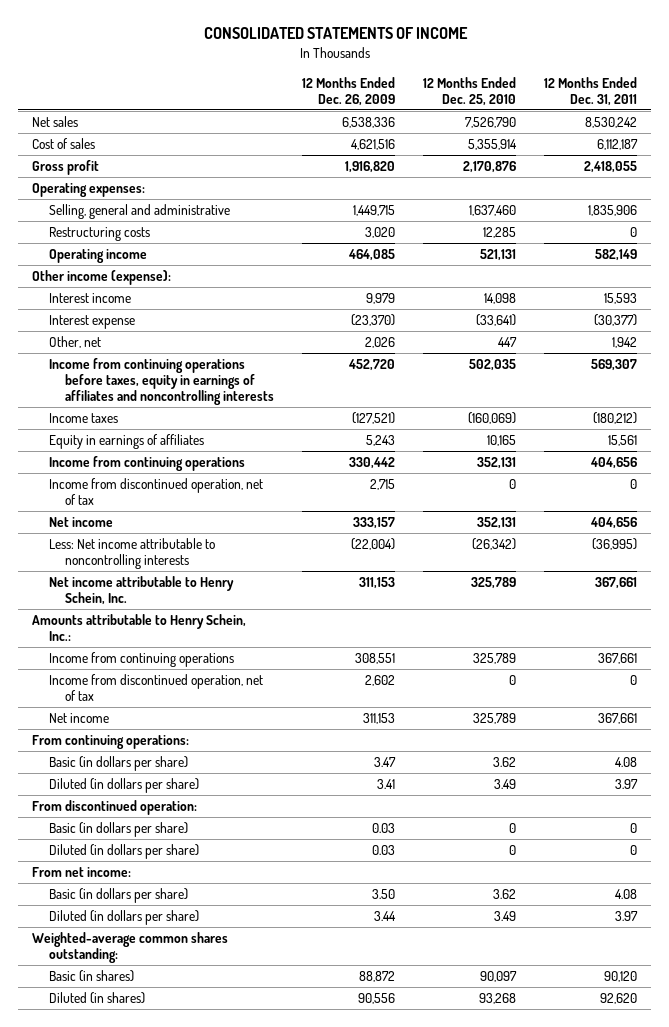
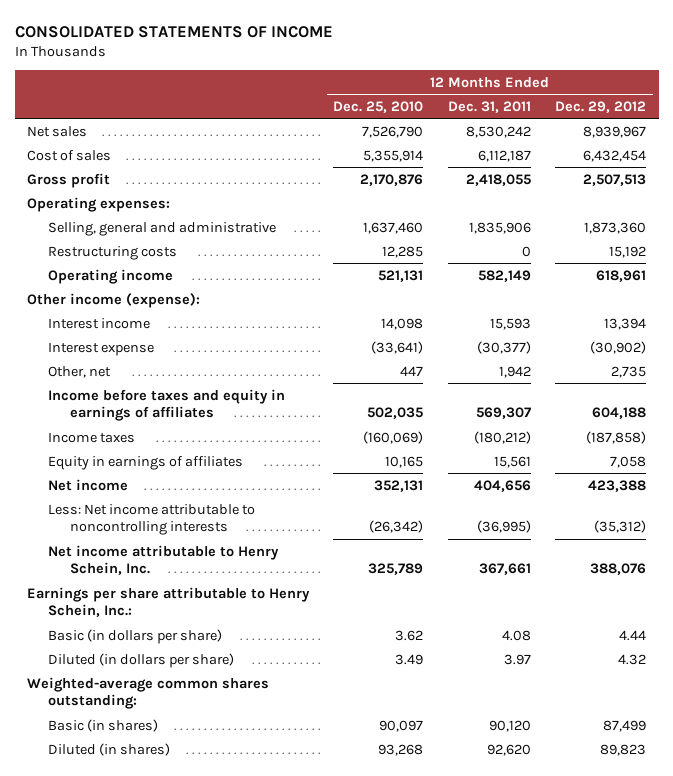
- | 12 Months Ended Dec. 26, 2009 | 12 Months Ended Dec. 25, 2010 | 12 Months Ended Dec. 31, 2011
+ | 12 Months Ended Dec. 25, 2010 | 12 Months Ended Dec. 31, 2011 | 12 Months Ended Dec. 29, 2012
- Income from continuing operations before taxes, equity in earnings of affiliates and noncontrolling interests | 452,720 | 502,035 | 569,307
+ Income before taxes and equity in earnings of affiliates | 502,035 | 569,307 | 604,188
- Income from continuing operations | 330,442 | 352,131 | 404,656
- Income from discontinued operation, net of tax | 2,715 | 0 | 0
- Amounts attributable to Henry Schein, Inc.:
- Income from continuing operations | 308,551 | 325,789 | 367,661
- Income from discontinued operation, net of tax | 2,602 | 0 | 0
- Net income | 311,153 | 325,789 | 367,661
- From continuing operations:
- Basic (in dollars per share) | 3.47 | 3.62 | 4.08
- Diluted (in dollars per share) | 3.41 | 3.49 | 3.97
- From discontinued operation:
- Basic (in dollars per share) | 0.03 | 0 | 0
- Diluted (in dollars per share) | 0.03 | 0 | 0
- From net income:
+ Earnings per share attributable to Henry Schein, Inc.:

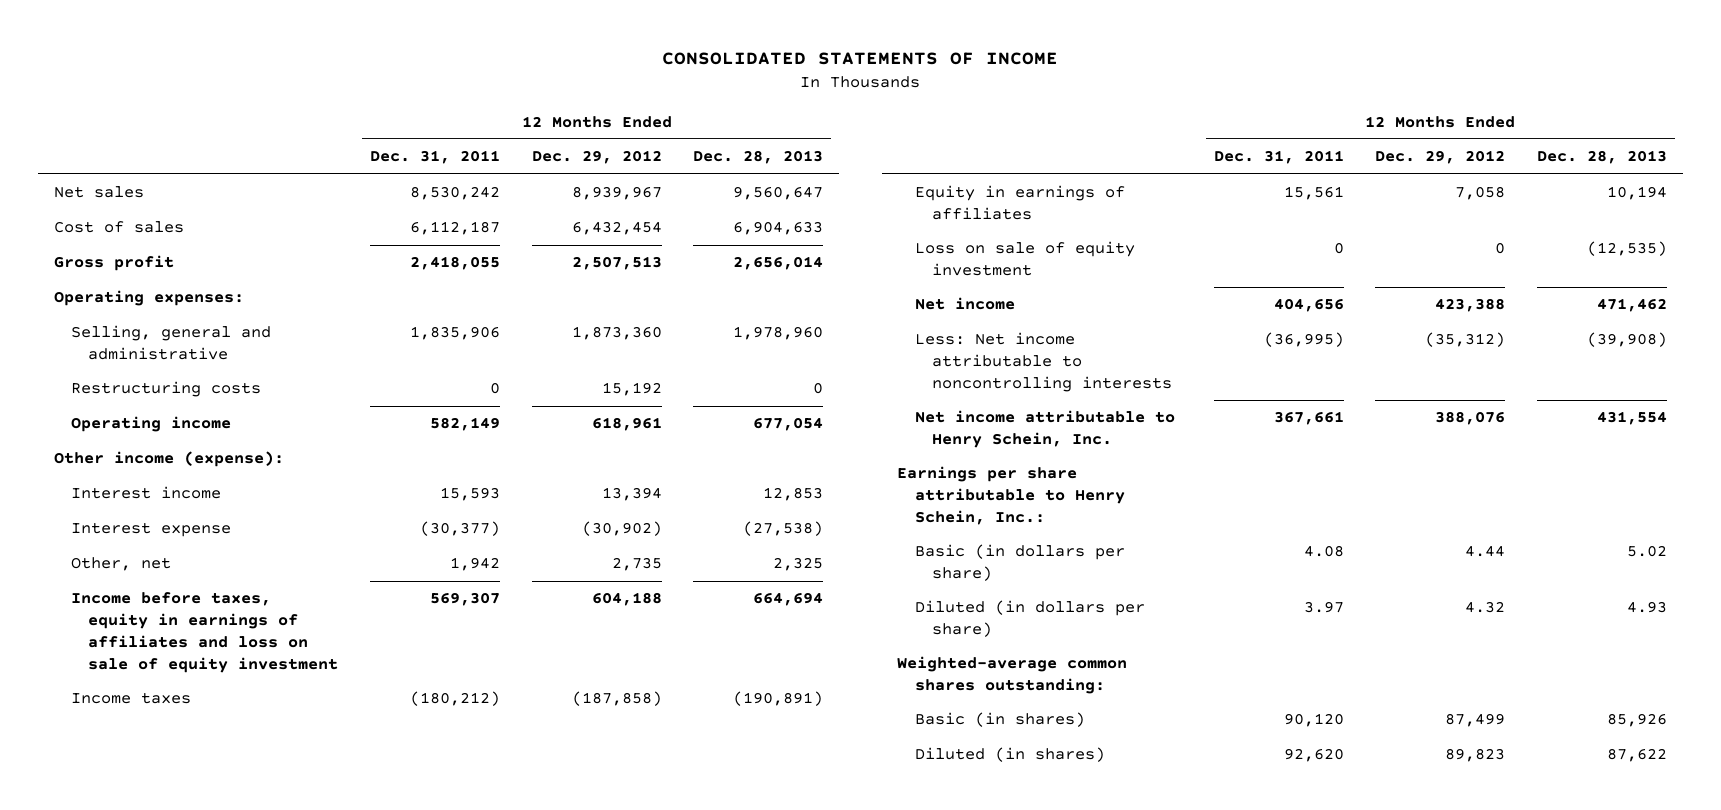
- | 12 Months Ended Dec. 25, 2010 | 12 Months Ended Dec. 31, 2011 | 12 Months Ended Dec. 29, 2012
+ | 12 Months Ended Dec. 31, 2011 | 12 Months Ended Dec. 29, 2012 | 12 Months Ended Dec. 28, 2013
- Income before taxes and equity in earnings of affiliates | 502,035 | 569,307 | 604,188
+ Income before taxes, equity in earnings of affiliates and loss on sale of equity investment | 569,307 | 604,188 | 664,694
+ Loss on sale of equity investment | 0 | 0 | (12,535)

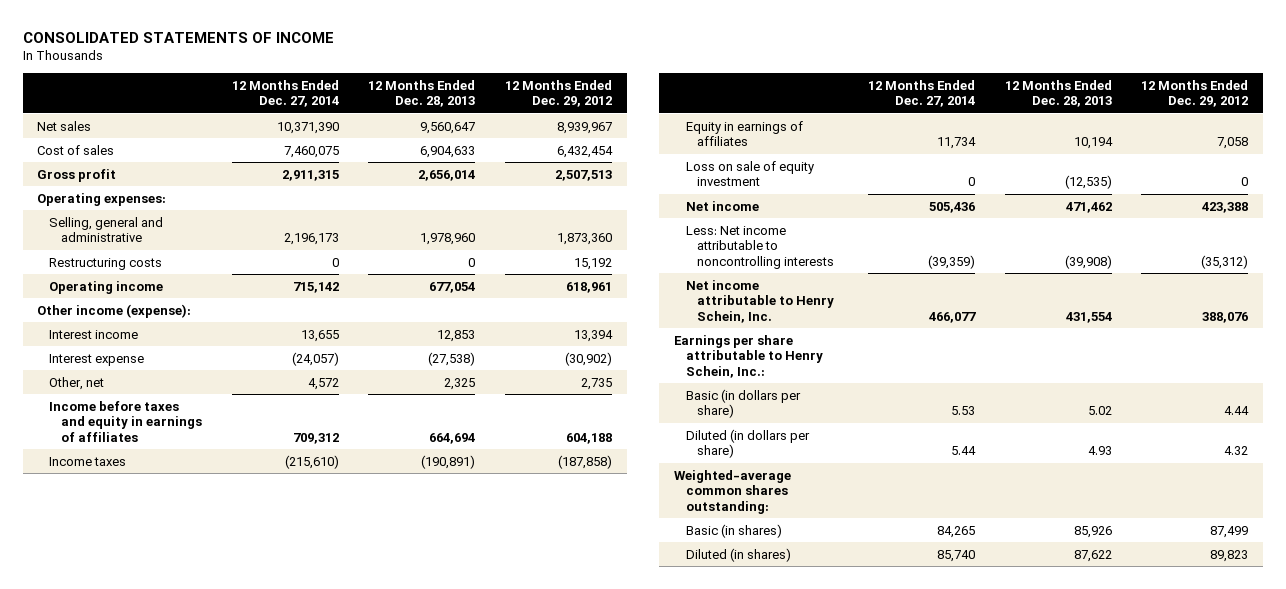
- | 12 Months Ended Dec. 31, 2011 | 12 Months Ended Dec. 29, 2012 | 12 Months Ended Dec. 28, 2013
+ | 12 Months Ended Dec. 27, 2014 | 12 Months Ended Dec. 28, 2013 | 12 Months Ended Dec. 29, 2012
- Income before taxes, equity in earnings of affiliates and loss on sale of equity investment | 569,307 | 604,188 | 664,694
+ Income before taxes and equity in earnings of affiliates | 709,312 | 664,694 | 604,188

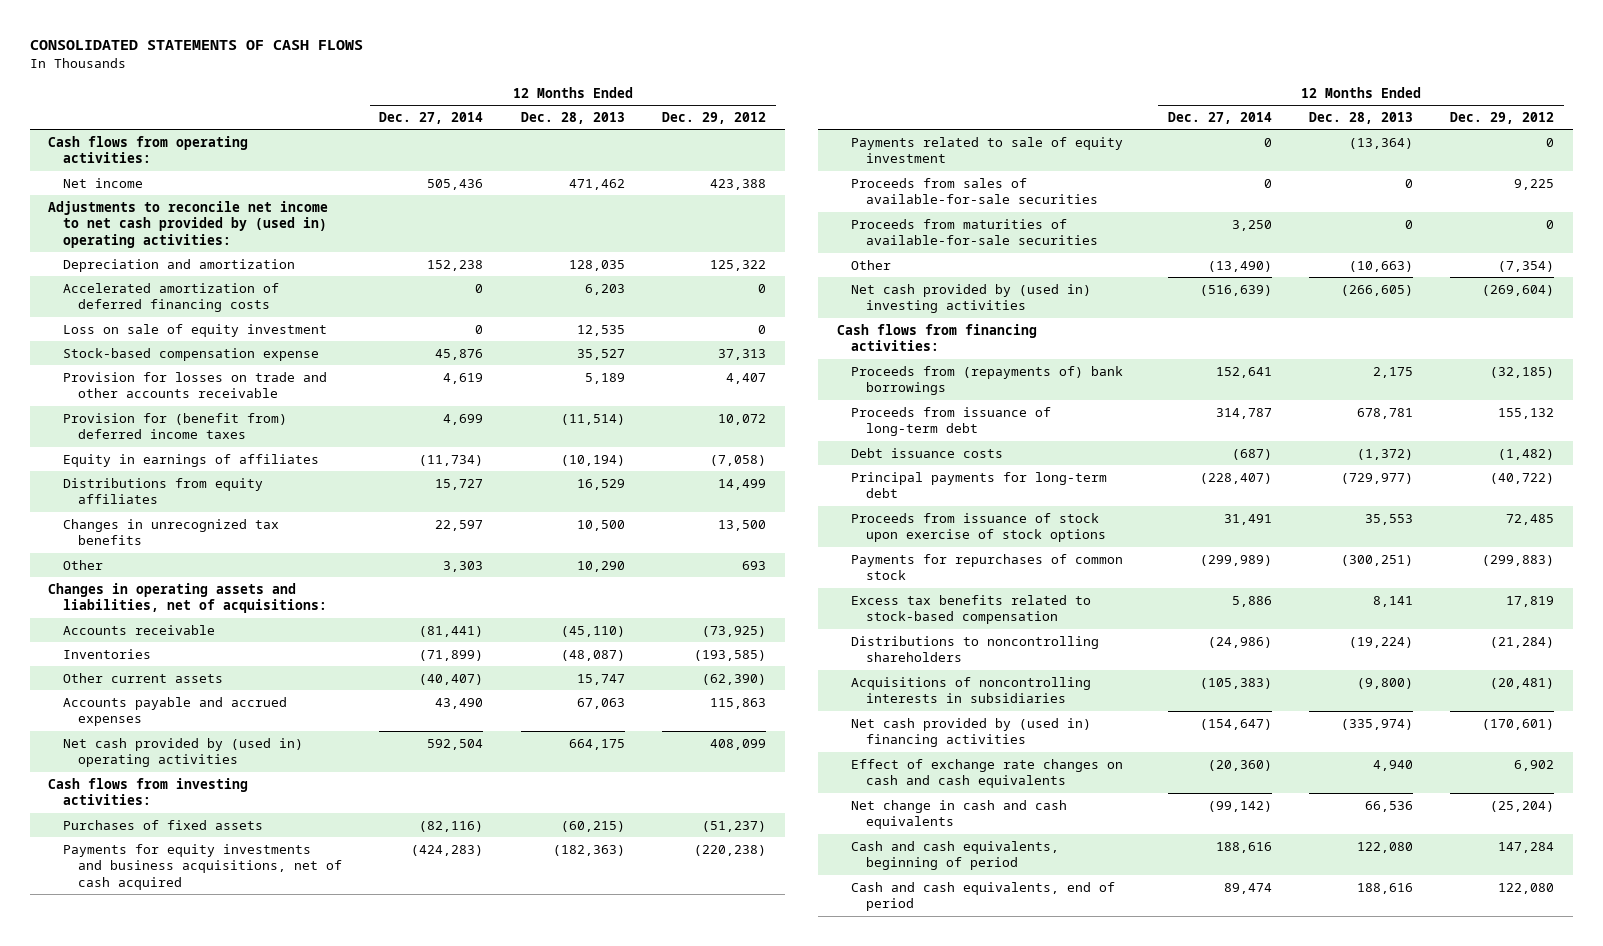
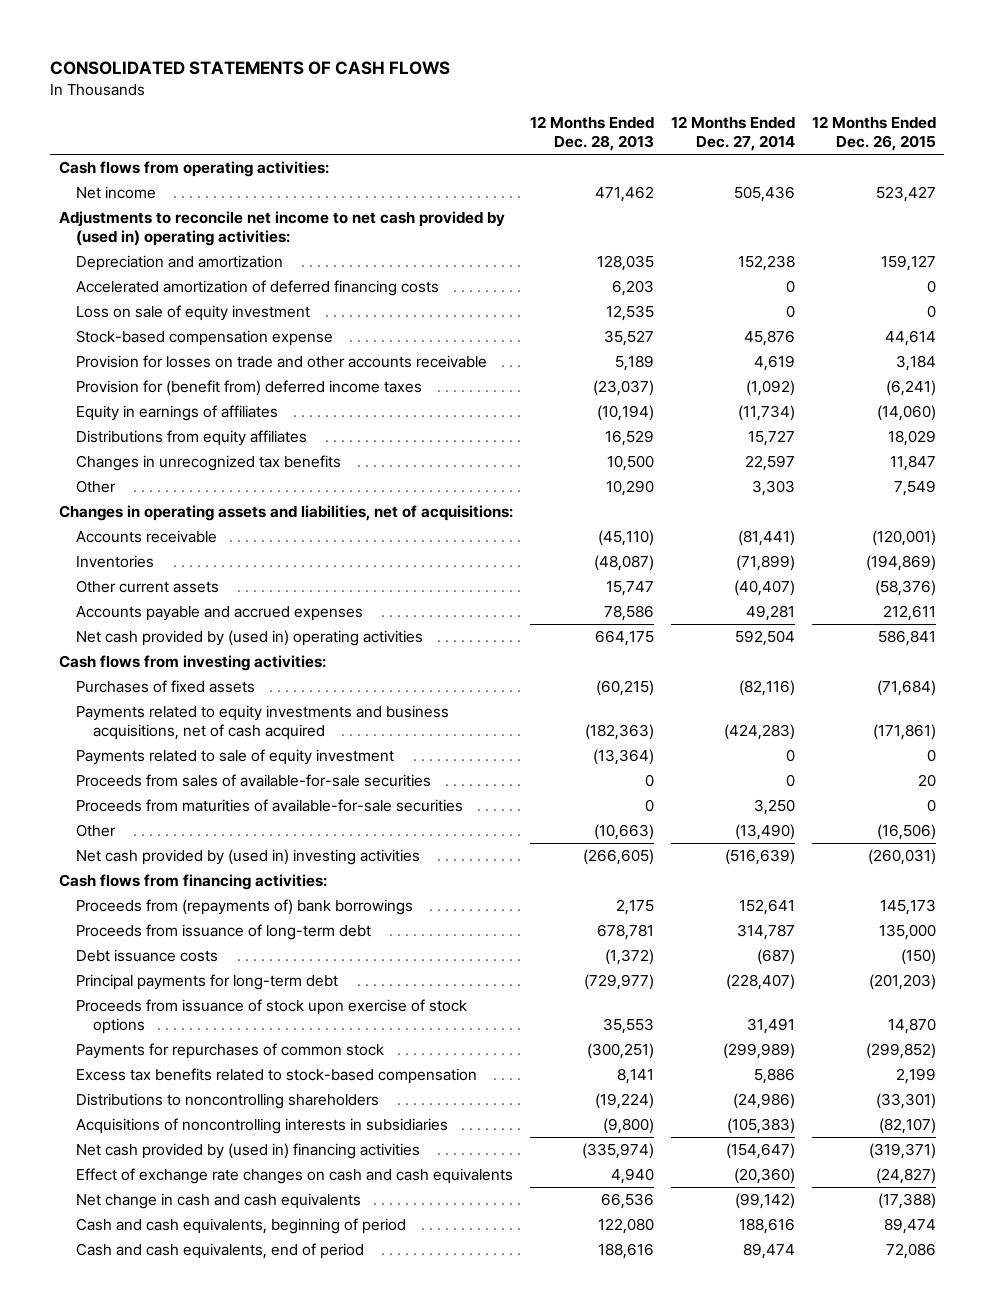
- | 12 Months Ended Dec. 27, 2014 | 12 Months Ended Dec. 28, 2013 | 12 Months Ended Dec. 29, 2012
+ | 12 Months Ended Dec. 28, 2013 | 12 Months Ended Dec. 27, 2014 | 12 Months Ended Dec. 26, 2015
- Provision for (benefit from) deferred income taxes | 4,699 | (11,514) | 10,072
+ Provision for (benefit from) deferred income taxes | (23,037) | (1,092) | (6,241)
- Accounts payable and accrued expenses | 43,490 | 67,063 | 115,863
+ Accounts payable and accrued expenses | 78,586 | 49,281 | 212,611
- Payments for equity investments and business acquisitions, net of cash acquired | (424,283) | (182,363) | (220,238)
+ Payments related to equity investments and business acquisitions, net of cash acquired | (182,363) | (424,283) | (171,861)

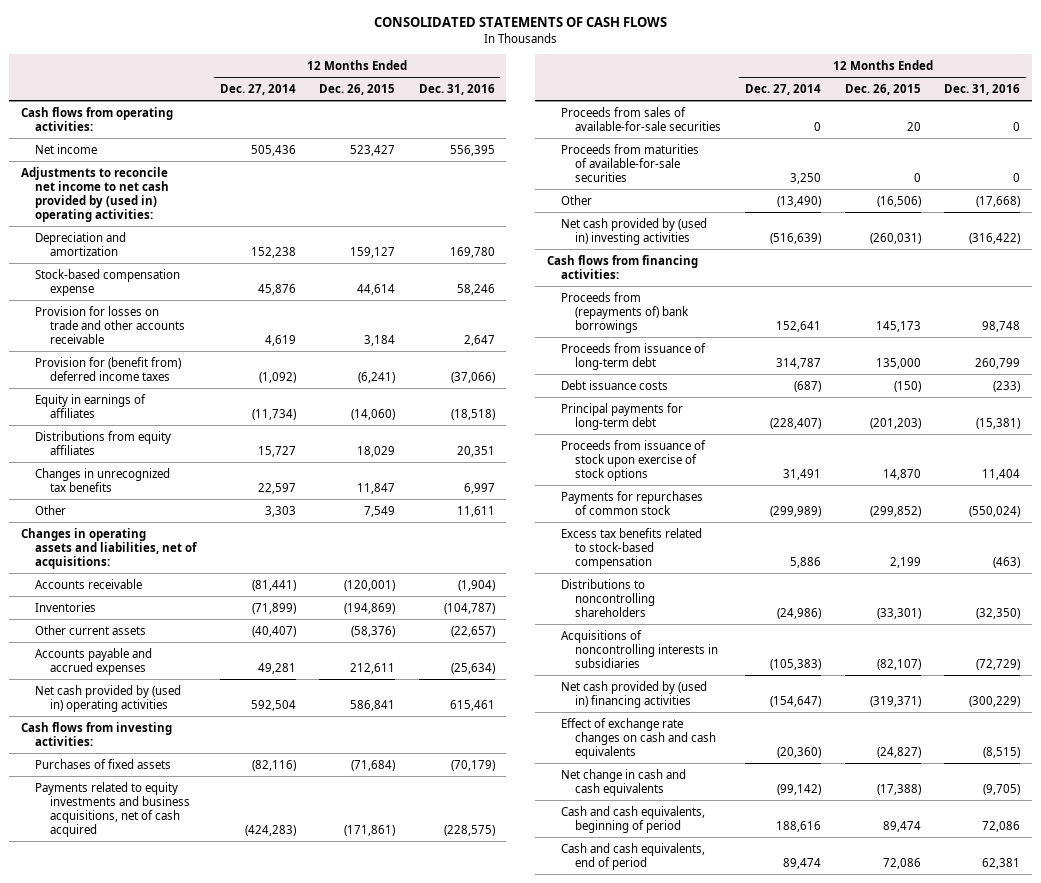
- | 12 Months Ended Dec. 28, 2013 | 12 Months Ended Dec. 27, 2014 | 12 Months Ended Dec. 26, 2015
+ | 12 Months Ended Dec. 27, 2014 | 12 Months Ended Dec. 26, 2015 | 12 Months Ended Dec. 31, 2016
- Accelerated amortization of deferred financing costs | 6,203 | 0 | 0
- Loss on sale of equity investment | 12,535 | 0 | 0
- Payments related to sale of equity investment | (13,364) | 0 | 0

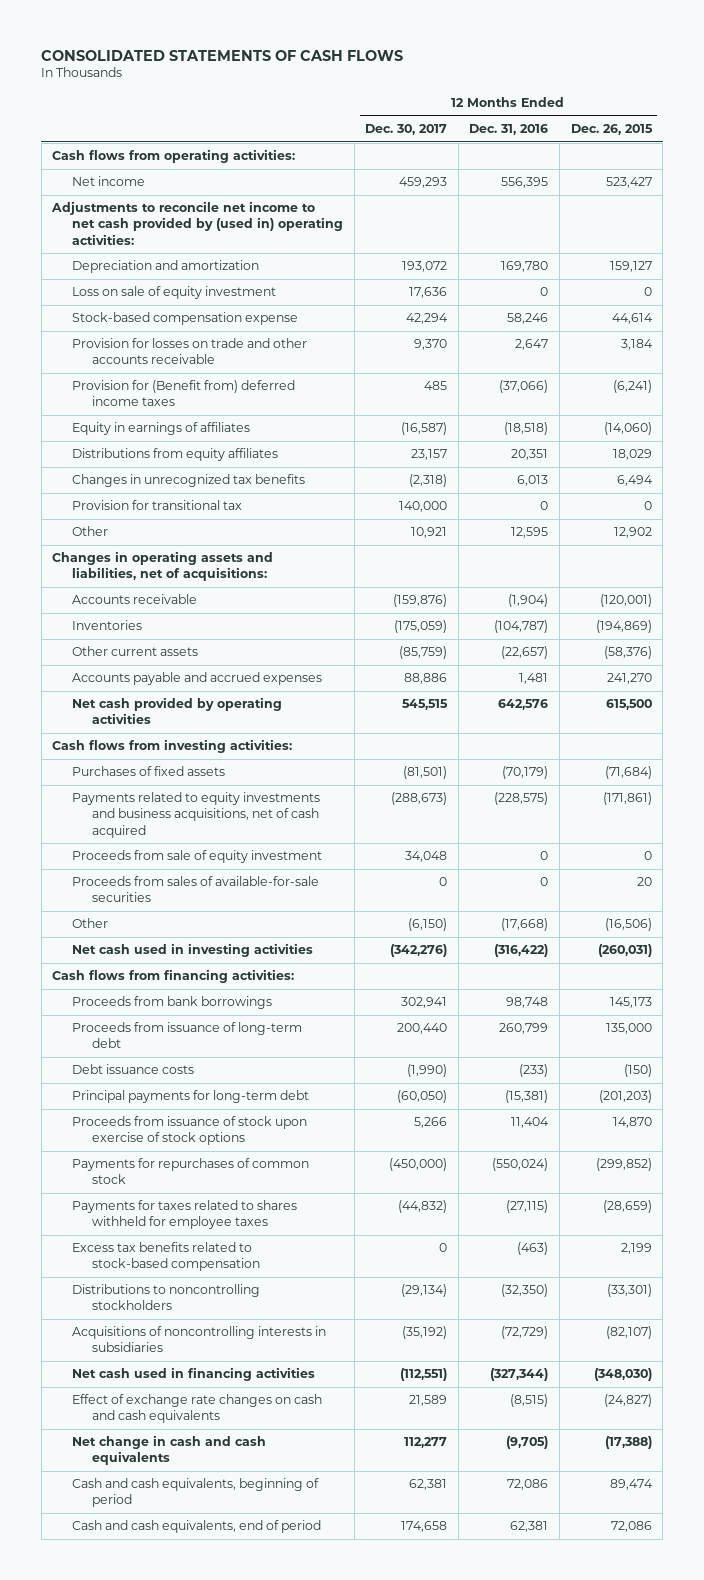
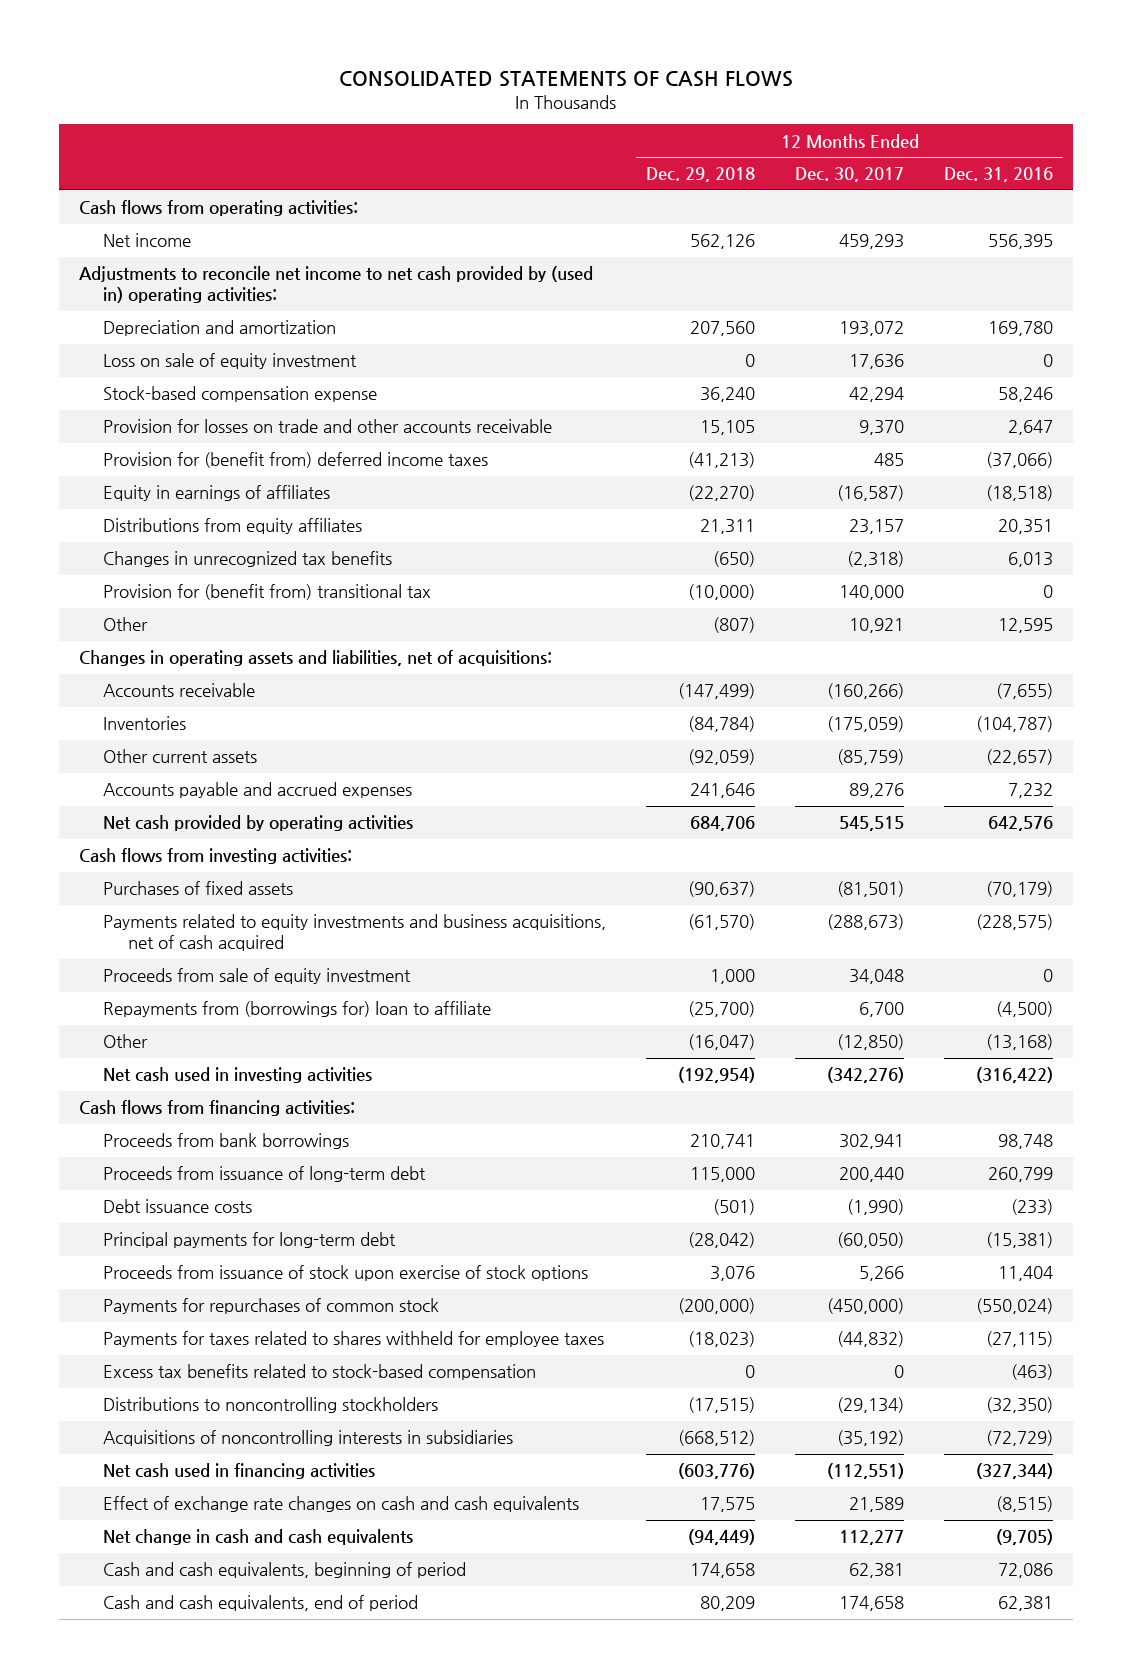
- | 12 Months Ended Dec. 30, 2017 | 12 Months Ended Dec. 31, 2016 | 12 Months Ended Dec. 26, 2015
+ | 12 Months Ended Dec. 29, 2018 | 12 Months Ended Dec. 30, 2017 | 12 Months Ended Dec. 31, 2016
- Provision for (Benefit from) deferred income taxes | 485 | (37,066) | (6,241)
+ Provision for (benefit from) deferred income taxes | (41,213) | 485 | (37,066)
- Provision for transitional tax | 140,000 | 0 | 0
+ Provision for (benefit from) transitional tax | (10,000) | 140,000 | 0
- Accounts receivable | (159,876) | (1,904) | (120,001)
+ Accounts receivable | (147,499) | (160,266) | (7,655)
- Accounts payable and accrued expenses | 88,886 | 1,481 | 241,270
+ Accounts payable and accrued expenses | 241,646 | 89,276 | 7,232
- Proceeds from sales of available-for-sale securities | 0 | 0 | 20
- Other | (6,150) | (17,668) | (16,506)
+ Repayments from (borrowings for) loan to affiliate | (25,700) | 6,700 | (4,500)
+ Other | (16,047) | (12,850) | (13,168)

